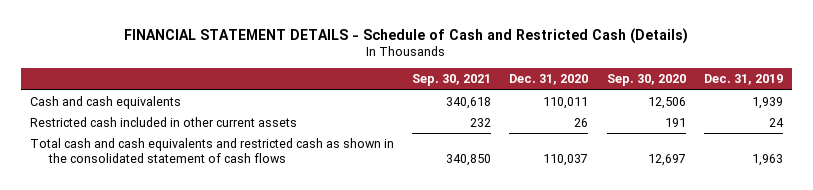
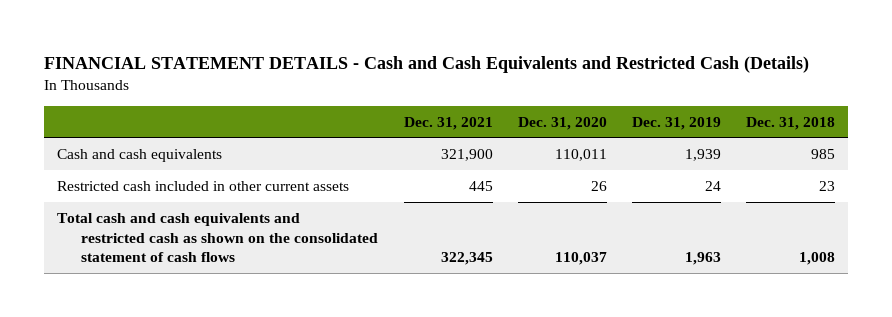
- FINANCIAL STATEMENT DETAILS - Schedule of Cash and Restricted Cash (Details)
+ FINANCIAL STATEMENT DETAILS - Cash and Cash Equivalents and Restricted Cash (Details)
- | Sep. 30, 2021 | Dec. 31, 2020 | Sep. 30, 2020 | Dec. 31, 2019
+ | Dec. 31, 2021 | Dec. 31, 2020 | Dec. 31, 2019 | Dec. 31, 2018
- Total cash and cash equivalents and restricted cash as shown in the consolidated statement of cash flows | 340,850 | 110,037 | 12,697 | 1,963
+ Total cash and cash equivalents and restricted cash as shown on the consolidated statement of cash flows | 322,345 | 110,037 | 1,963 | 1,008

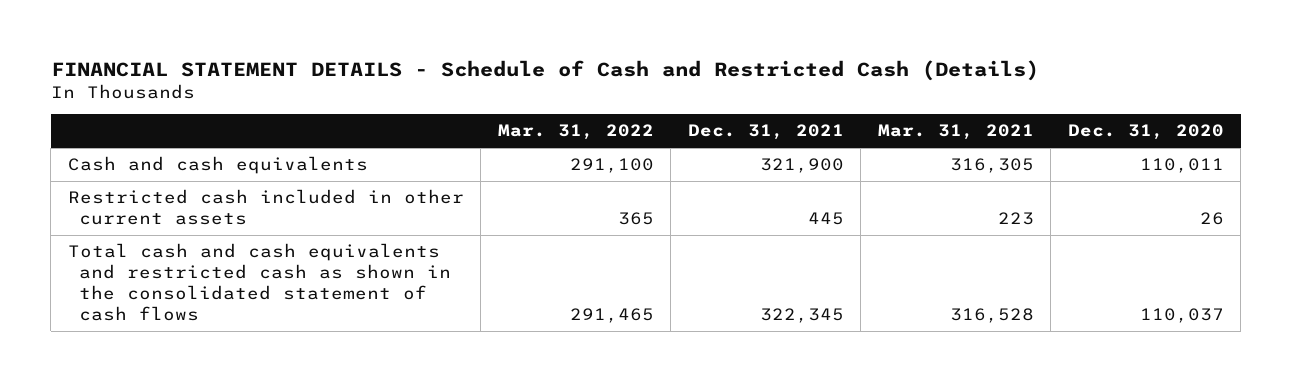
- FINANCIAL STATEMENT DETAILS - Cash and Cash Equivalents and Restricted Cash (Details)
+ FINANCIAL STATEMENT DETAILS - Schedule of Cash and Restricted Cash (Details)
- | Dec. 31, 2021 | Dec. 31, 2020 | Dec. 31, 2019 | Dec. 31, 2018
+ | Mar. 31, 2022 | Dec. 31, 2021 | Mar. 31, 2021 | Dec. 31, 2020
- Total cash and cash equivalents and restricted cash as shown on the consolidated statement of cash flows | 322,345 | 110,037 | 1,963 | 1,008
+ Total cash and cash equivalents and restricted cash as shown in the consolidated statement of cash flows | 291,465 | 322,345 | 316,528 | 110,037

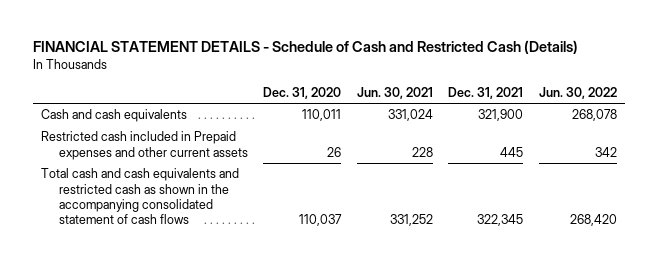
- | Mar. 31, 2022 | Dec. 31, 2021 | Mar. 31, 2021 | Dec. 31, 2020
+ | Dec. 31, 2020 | Jun. 30, 2021 | Dec. 31, 2021 | Jun. 30, 2022
- Restricted cash included in other current assets | 365 | 445 | 223 | 26
- Total cash and cash equivalents and restricted cash as shown in the consolidated statement of cash flows | 291,465 | 322,345 | 316,528 | 110,037
+ Restricted cash included in Prepaid expenses and other current assets | 26 | 228 | 445 | 342
+ Total cash and cash equivalents and restricted cash as shown in the accompanying consolidated statement of cash flows | 110,037 | 331,252 | 322,345 | 268,420

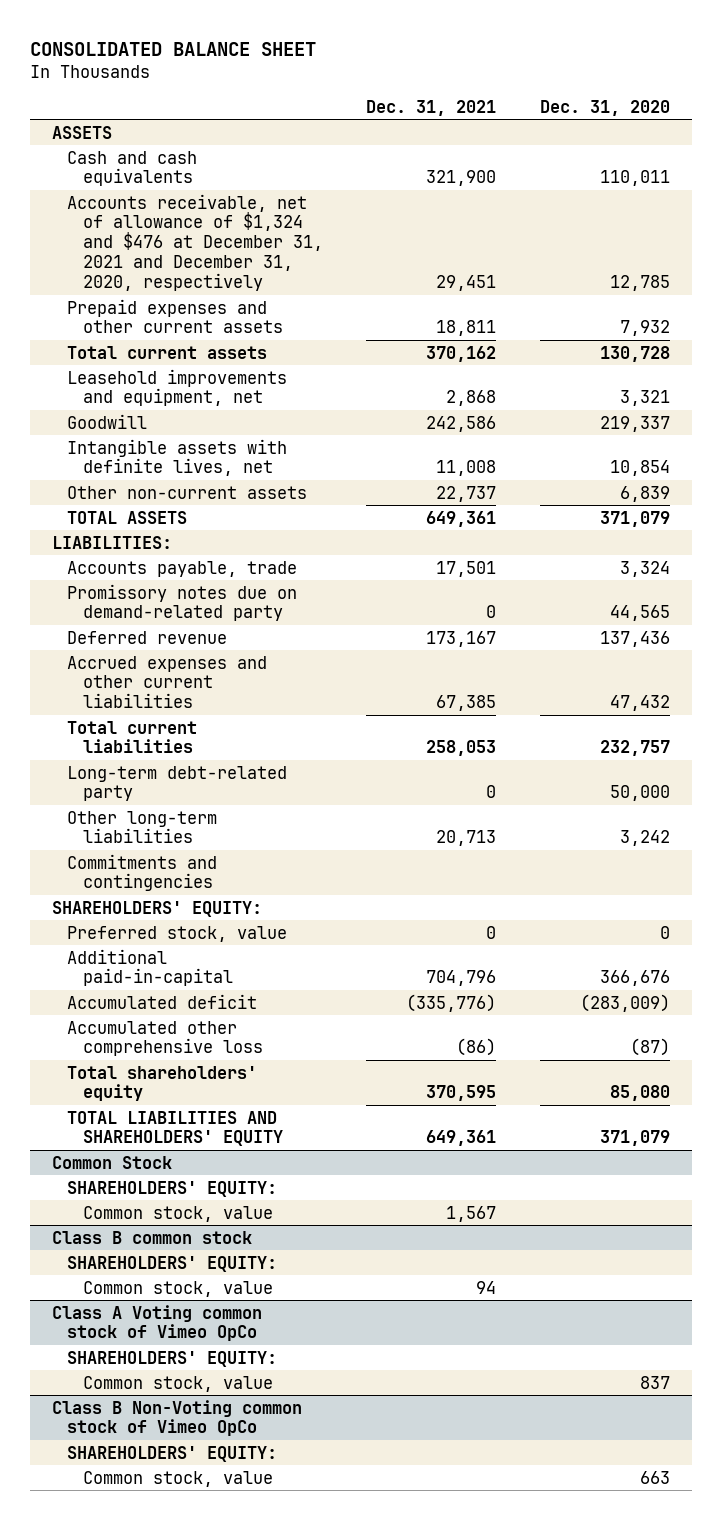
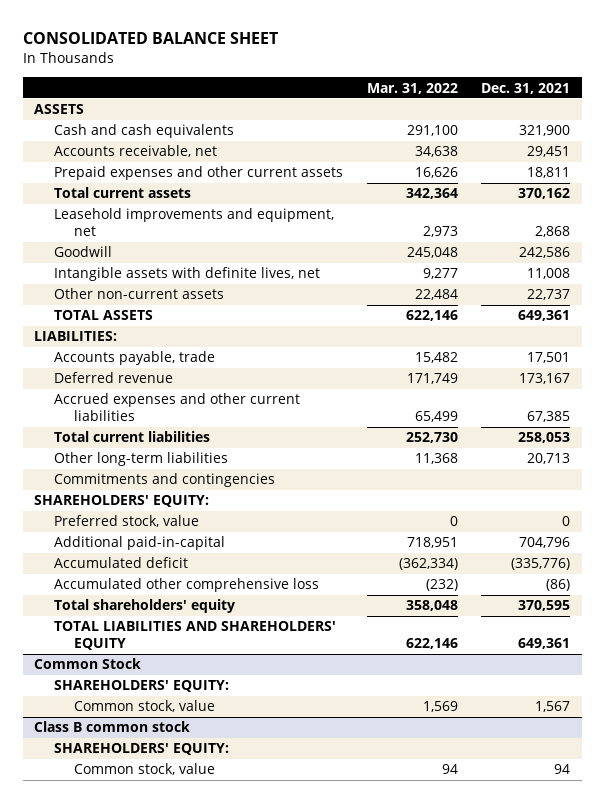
- | Dec. 31, 2021 | Dec. 31, 2020
+ | Mar. 31, 2022 | Dec. 31, 2021
- Accounts receivable, net of allowance of $1,324 and $476 at December 31, 2021 and December 31, 2020, respectively | 29,451 | 12,785
+ Accounts receivable, net | 34,638 | 29,451
- Promissory notes due on demand-related party | 0 | 44,565
- Long-term debt-related party | 0 | 50,000
- Class A Voting common stock of Vimeo OpCo
- SHAREHOLDERS' EQUITY:
- Common stock, value | | 837
- Class B Non-Voting common stock of Vimeo OpCo
- SHAREHOLDERS' EQUITY:
- Common stock, value | | 663

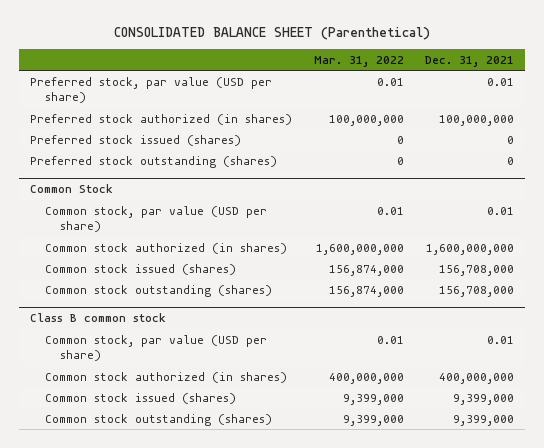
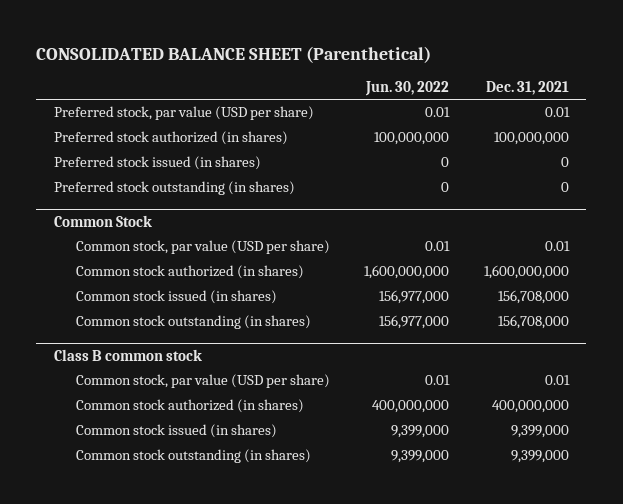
- | Mar. 31, 2022 | Dec. 31, 2021
+ | Jun. 30, 2022 | Dec. 31, 2021
- Preferred stock issued (shares) | 0 | 0
- Preferred stock outstanding (shares) | 0 | 0
+ Preferred stock issued (in shares) | 0 | 0
+ Preferred stock outstanding (in shares) | 0 | 0
@ Common Stock
- Common stock issued (shares) | 156,874,000 | 156,708,000
- Common stock outstanding (shares) | 156,874,000 | 156,708,000
+ Common stock issued (in shares) | 156,977,000 | 156,708,000
+ Common stock outstanding (in shares) | 156,977,000 | 156,708,000
@ Class B common stock
- Common stock issued (shares) | 9,399,000 | 9,399,000
- Common stock outstanding (shares) | 9,399,000 | 9,399,000
+ Common stock issued (in shares) | 9,399,000 | 9,399,000
+ Common stock outstanding (in shares) | 9,399,000 | 9,399,000

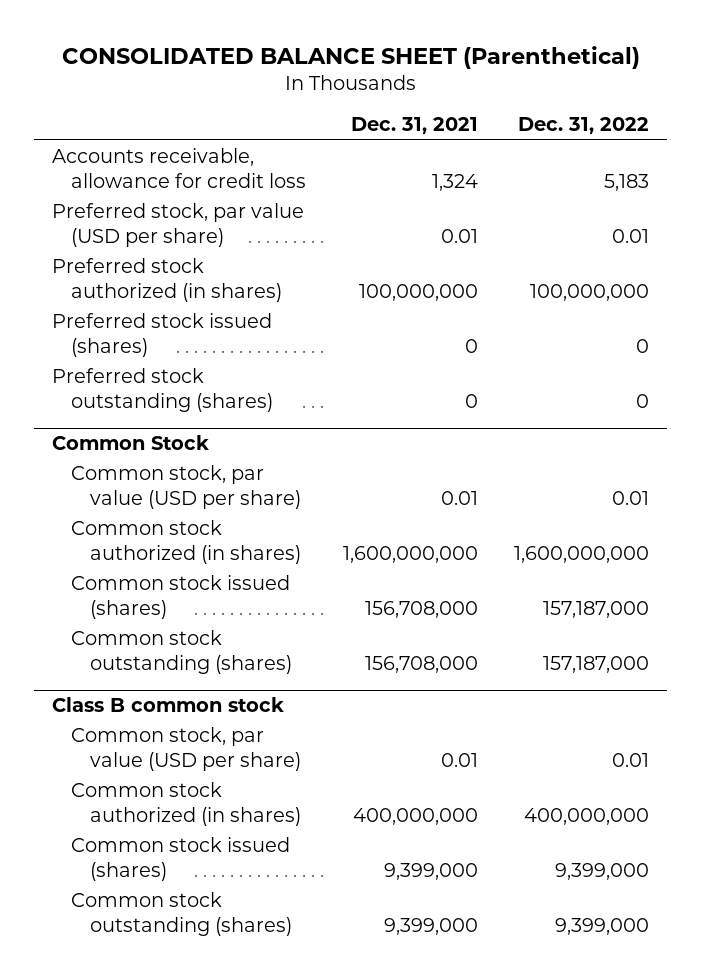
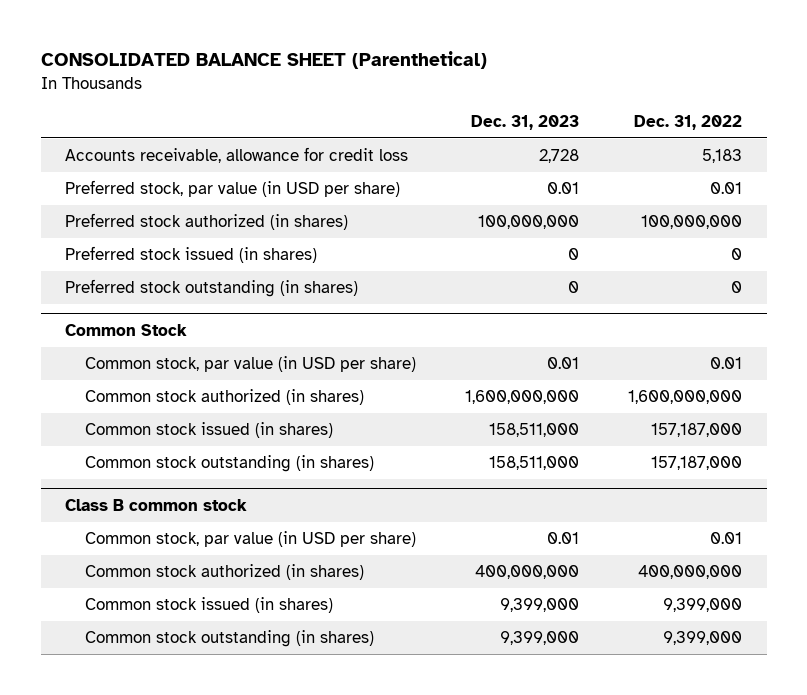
- | Dec. 31, 2021 | Dec. 31, 2022
+ | Dec. 31, 2023 | Dec. 31, 2022
- Preferred stock, par value (USD per share) | 0.01 | 0.01
+ Preferred stock, par value (in USD per share) | 0.01 | 0.01
- Preferred stock issued (shares) | 0 | 0
- Preferred stock outstanding (shares) | 0 | 0
+ Preferred stock issued (in shares) | 0 | 0
+ Preferred stock outstanding (in shares) | 0 | 0
@ Common Stock
- Common stock, par value (USD per share) | 0.01 | 0.01
+ Common stock, par value (in USD per share) | 0.01 | 0.01
- Common stock issued (shares) | 156,708,000 | 157,187,000
- Common stock outstanding (shares) | 156,708,000 | 157,187,000
+ Common stock issued (in shares) | 158,511,000 | 157,187,000
+ Common stock outstanding (in shares) | 158,511,000 | 157,187,000
@ Class B common stock
- Common stock, par value (USD per share) | 0.01 | 0.01
+ Common stock, par value (in USD per share) | 0.01 | 0.01
- Common stock issued (shares) | 9,399,000 | 9,399,000
- Common stock outstanding (shares) | 9,399,000 | 9,399,000
+ Common stock issued (in shares) | 9,399,000 | 9,399,000
+ Common stock outstanding (in shares) | 9,399,000 | 9,399,000

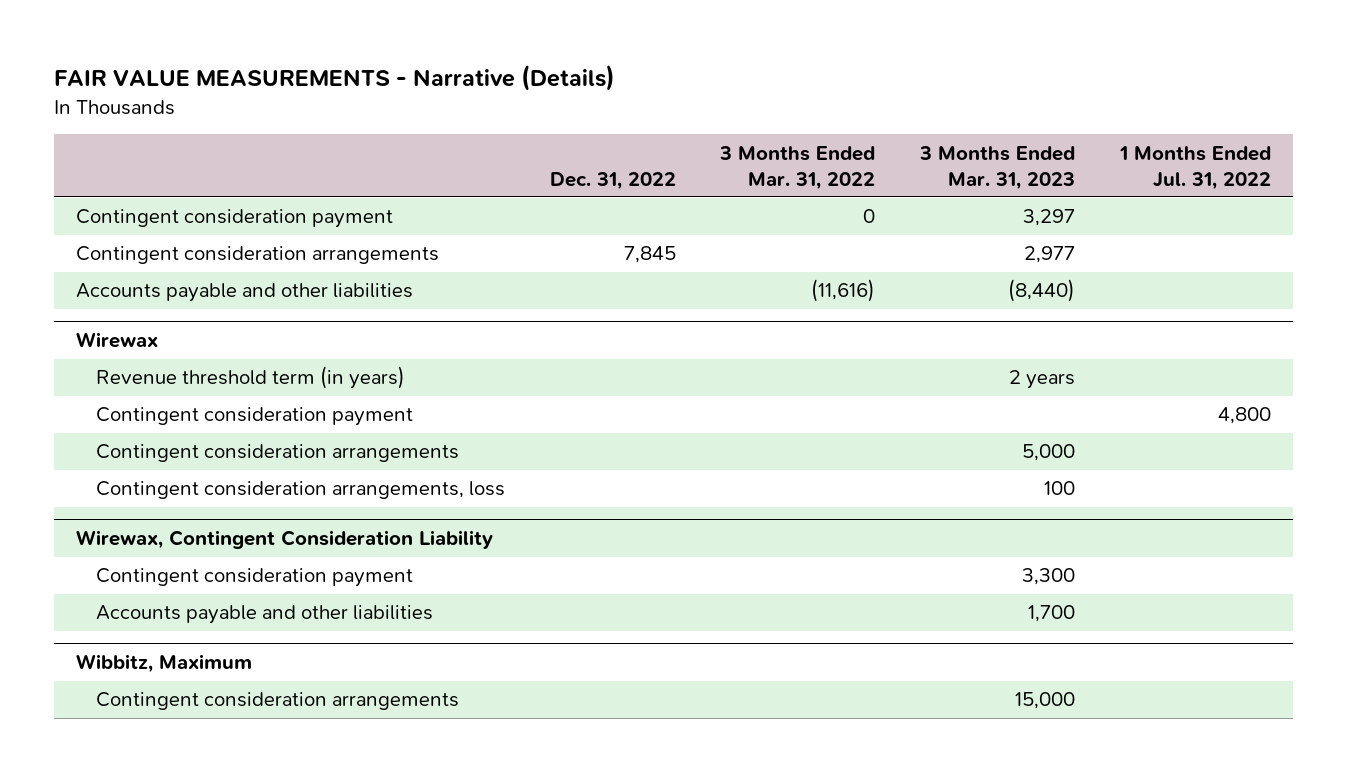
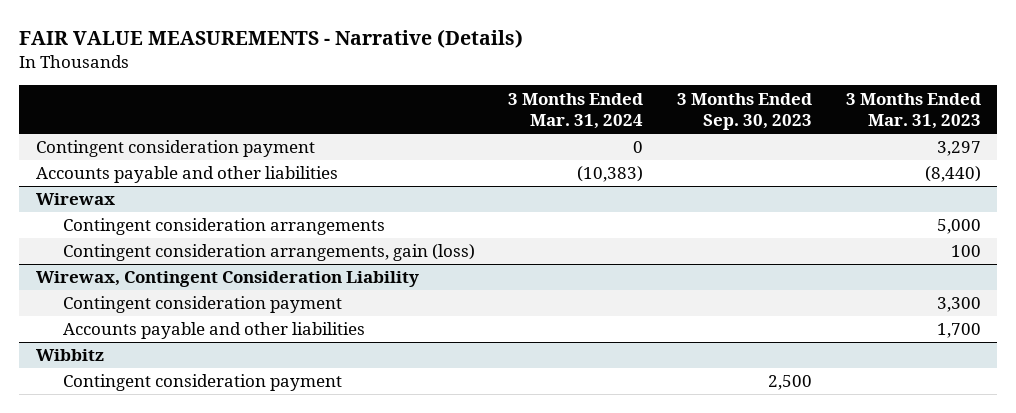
- | Dec. 31, 2022 | 3 Months Ended Mar. 31, 2022 | 3 Months Ended Mar. 31, 2023 | 1 Months Ended Jul. 31, 2022
+ | 3 Months Ended Mar. 31, 2024 | 3 Months Ended Sep. 30, 2023 | 3 Months Ended Mar. 31, 2023
- Contingent consideration arrangements | 7,845 | | 2,977 |
@ Wirewax
- Revenue threshold term (in years) | | | 2 years |
- Contingent consideration payment | | | | 4,800
- Contingent consideration arrangements, loss | | | 100 |
+ Contingent consideration arrangements, gain (loss) | | | 100
- Wibbitz, Maximum
- Contingent consideration arrangements | | | 15,000 |
+ Wibbitz
+ Contingent consideration payment | | 2,500 |

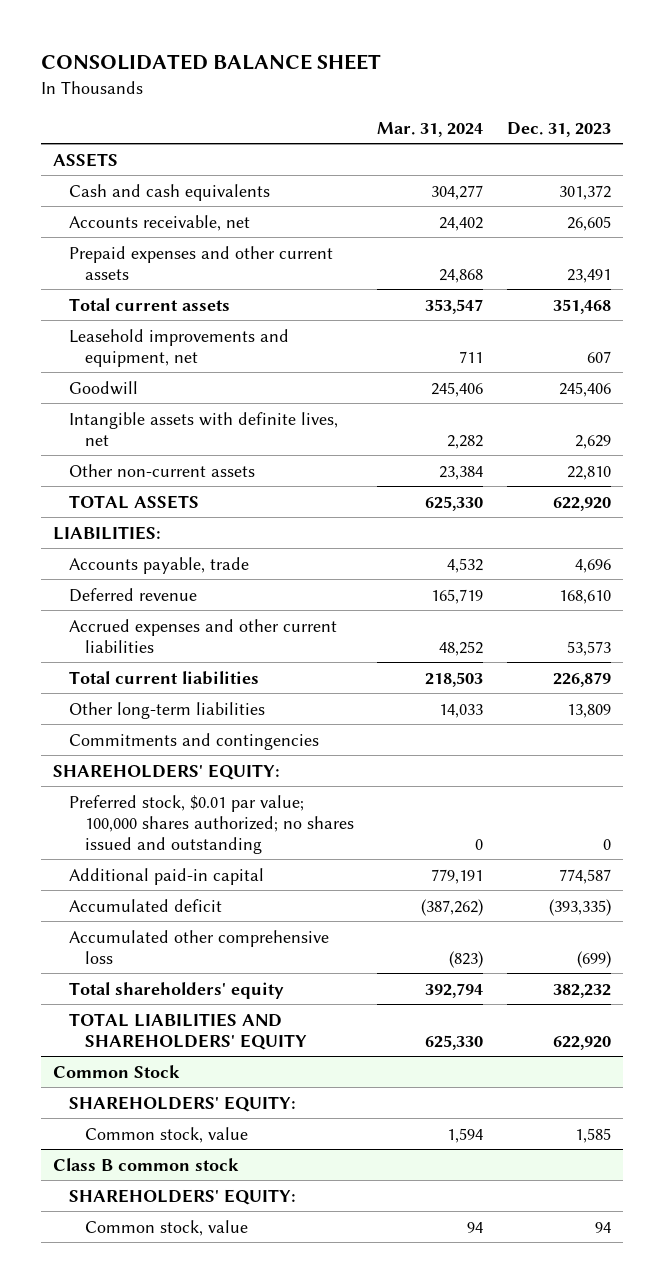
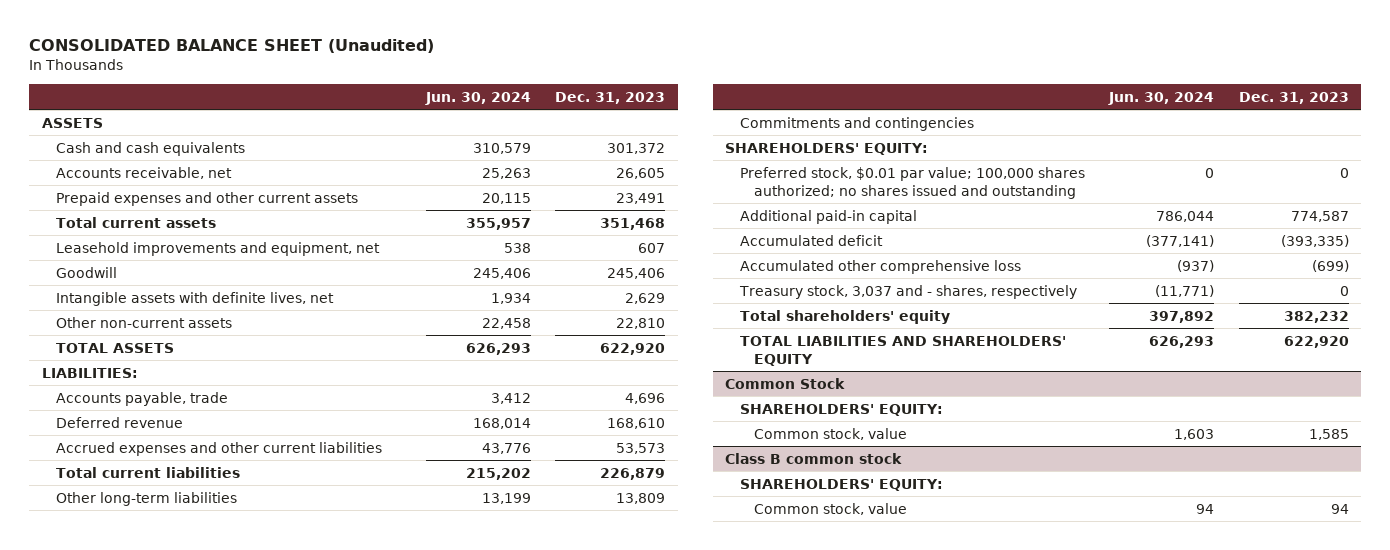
- CONSOLIDATED BALANCE SHEET
+ CONSOLIDATED BALANCE SHEET (Unaudited)
- | Mar. 31, 2024 | Dec. 31, 2023
+ | Jun. 30, 2024 | Dec. 31, 2023
+ Treasury stock, 3,037 and - shares, respectively | (11,771) | 0

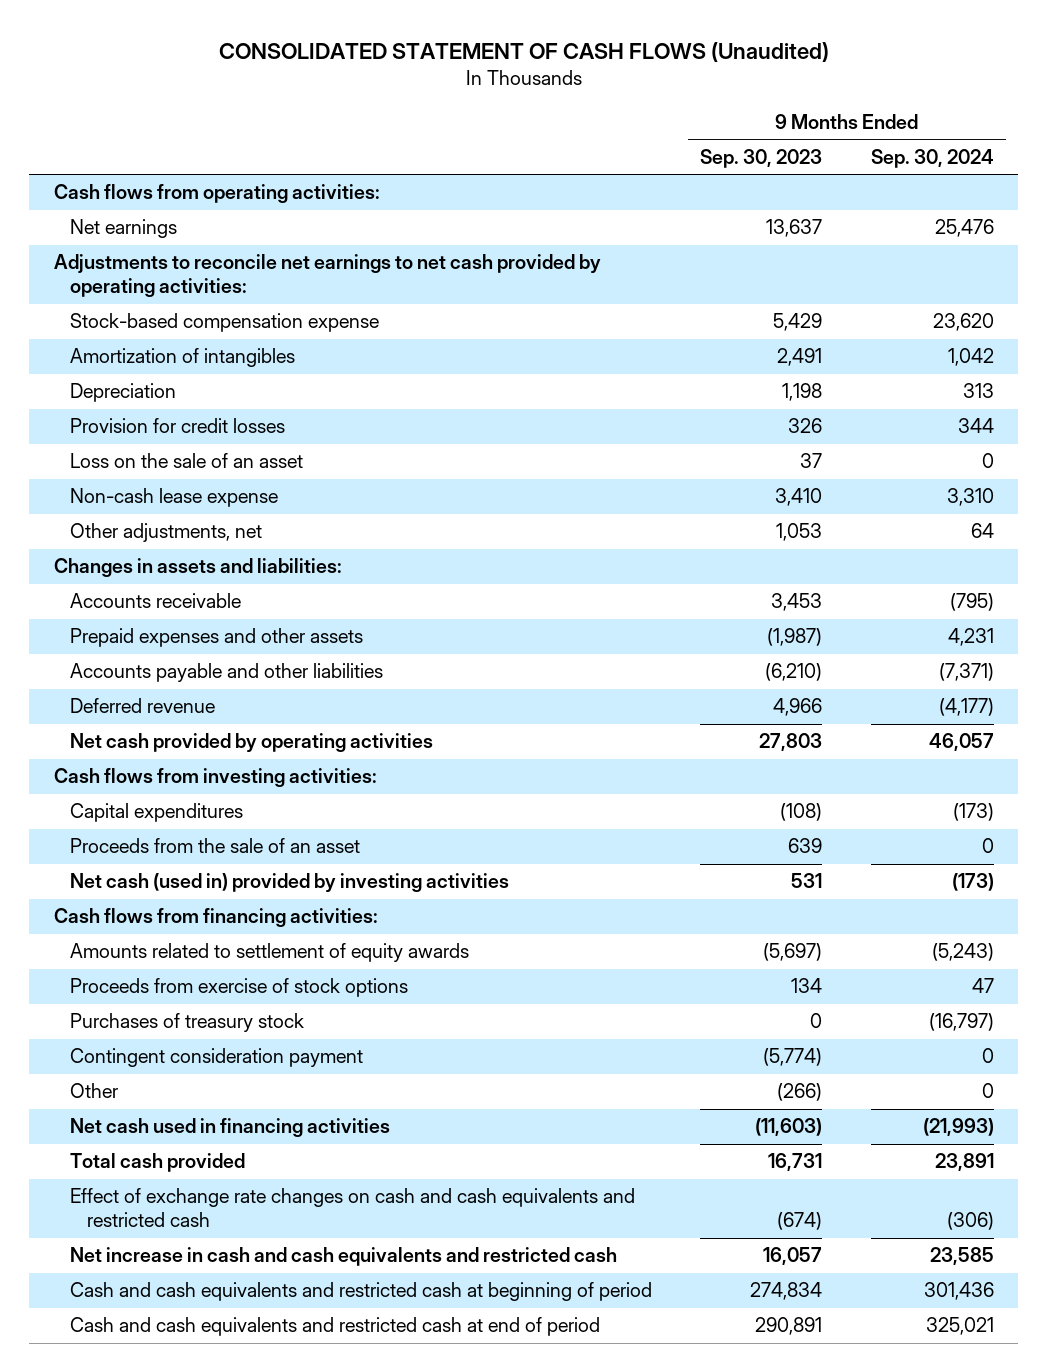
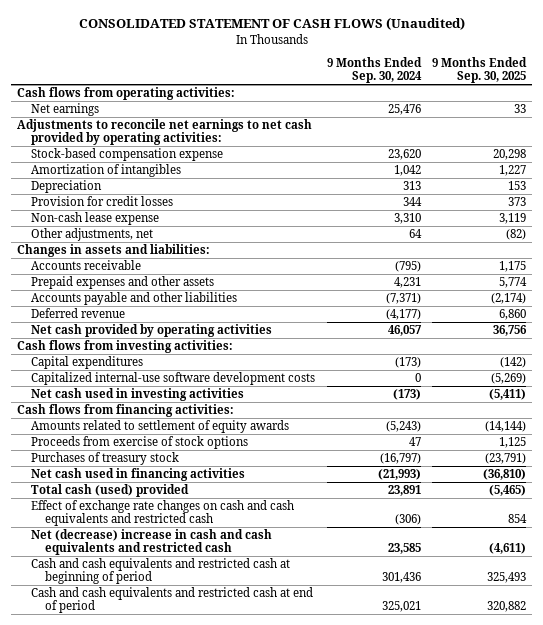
- | 9 Months Ended Sep. 30, 2023 | 9 Months Ended Sep. 30, 2024
+ | 9 Months Ended Sep. 30, 2024 | 9 Months Ended Sep. 30, 2025
- Loss on the sale of an asset | 37 | 0
- Proceeds from the sale of an asset | 639 | 0
- Net cash (used in) provided by investing activities | 531 | (173)
+ Capitalized internal-use software development costs | 0 | (5,269)
+ Net cash used in investing activities | (173) | (5,411)
- Contingent consideration payment | (5,774) | 0
- Other | (266) | 0
- Total cash provided | 16,731 | 23,891
+ Total cash (used) provided | 23,891 | (5,465)
- Net increase in cash and cash equivalents and restricted cash | 16,057 | 23,585
+ Net (decrease) increase in cash and cash equivalents and restricted cash | 23,585 | (4,611)

